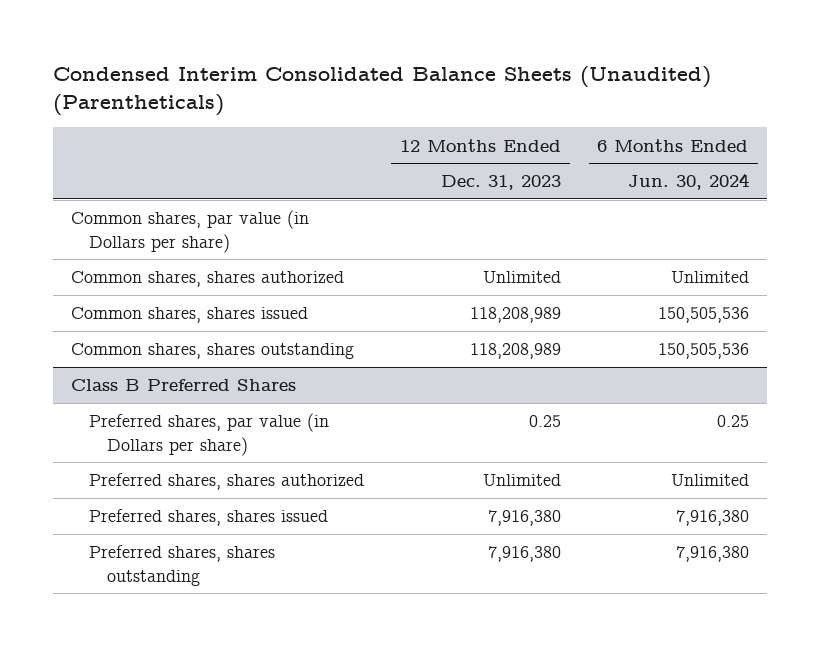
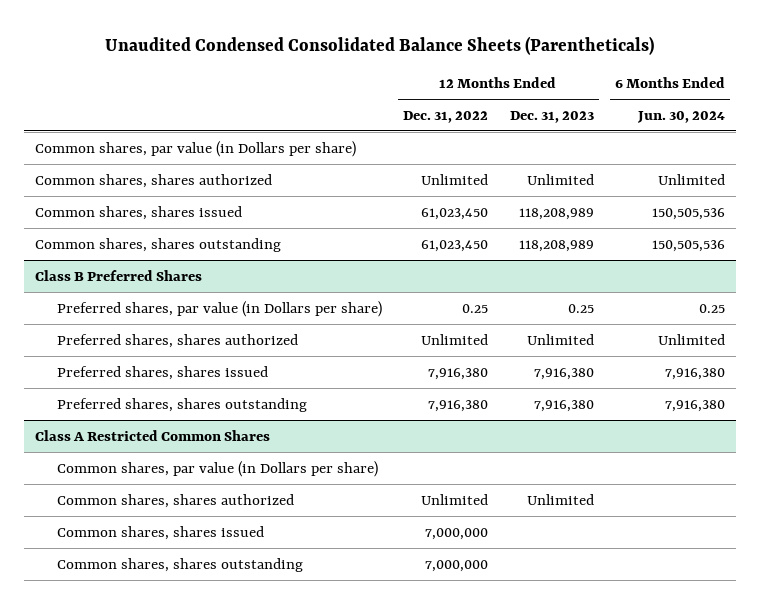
- Condensed Interim Consolidated Balance Sheets (Unaudited) (Parentheticals)
+ Unaudited Condensed Consolidated Balance Sheets (Parentheticals)
- | 12 Months Ended Dec. 31, 2023 | 6 Months Ended Jun. 30, 2024
+ | 12 Months Ended Dec. 31, 2022 | 12 Months Ended Dec. 31, 2023 | 6 Months Ended Jun. 30, 2024
+ Class A Restricted Common Shares
+ Common shares, par value (in Dollars per share)
+ Common shares, shares authorized | Unlimited | Unlimited |
+ Common shares, shares issued | 7,000,000 | |
+ Common shares, shares outstanding | 7,000,000 | |

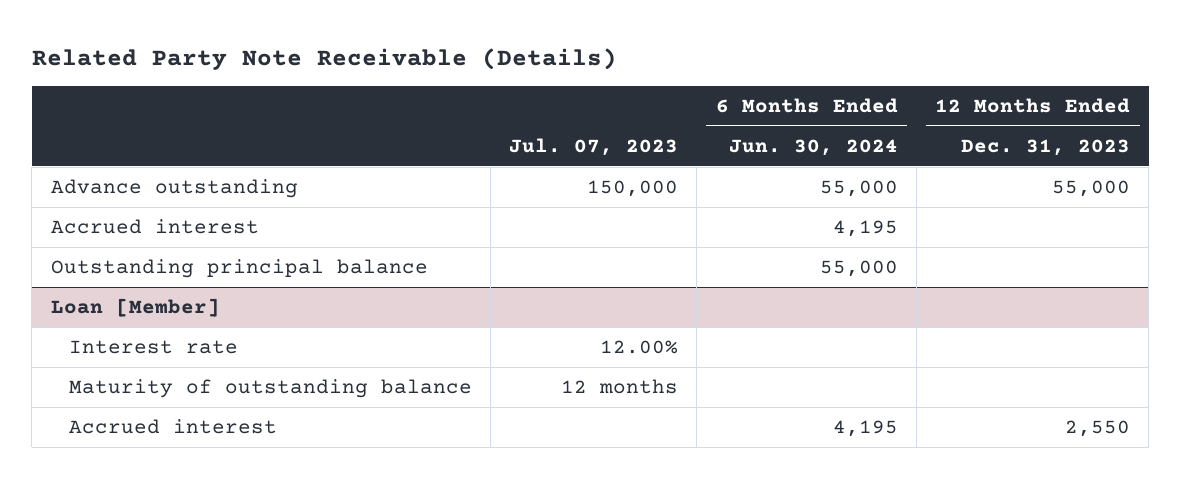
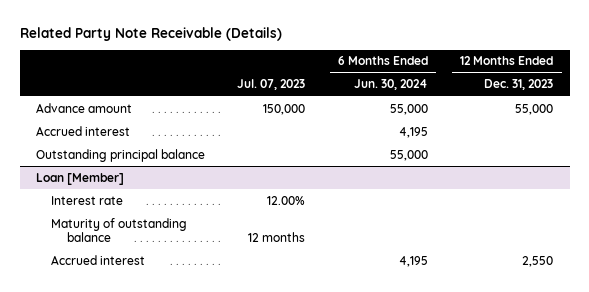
- Advance outstanding | 150,000 | 55,000 | 55,000
+ Advance amount | 150,000 | 55,000 | 55,000

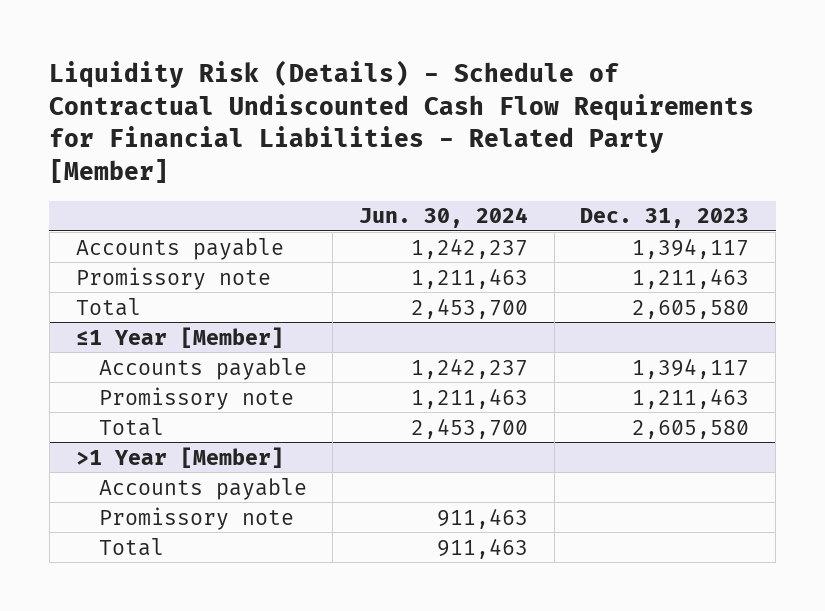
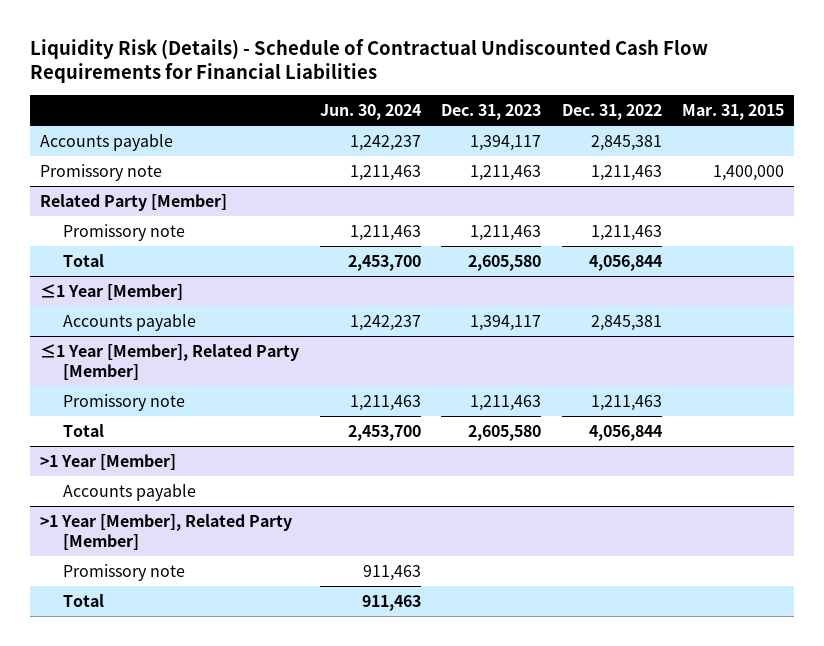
- Liquidity Risk (Details) - Schedule of Contractual Undiscounted Cash Flow Requirements for Financial Liabilities - Related Party [Member]
+ Liquidity Risk (Details) - Schedule of Contractual Undiscounted Cash Flow Requirements for Financial Liabilities
- | Jun. 30, 2024 | Dec. 31, 2023
+ | Jun. 30, 2024 | Dec. 31, 2023 | Dec. 31, 2022 | Mar. 31, 2015
+ Related Party [Member]
+ Promissory note | 1,211,463 | 1,211,463 | 1,211,463 |
+ ≤1 Year [Member], Related Party [Member]
+ >1 Year [Member], Related Party [Member]

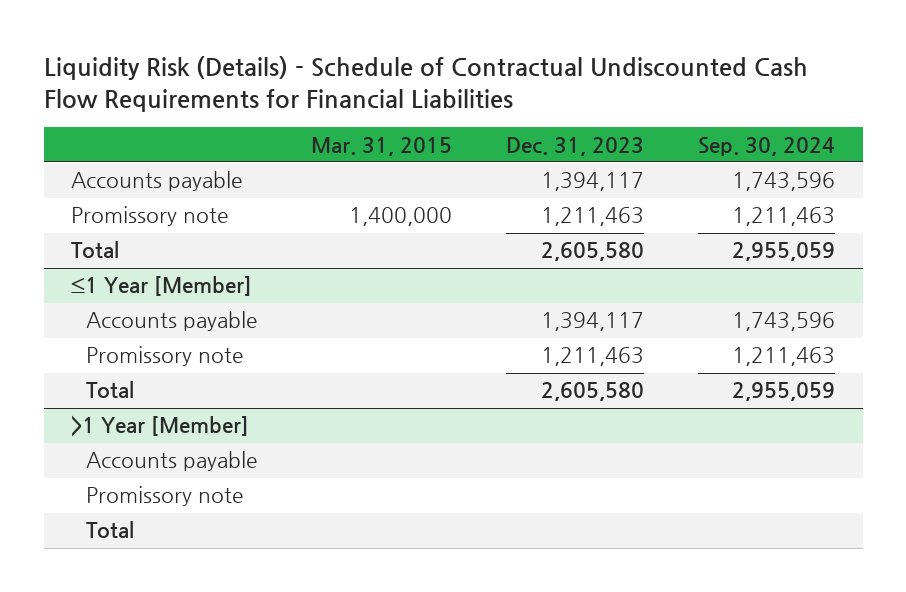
- | Jun. 30, 2024 | Dec. 31, 2023 | Dec. 31, 2022 | Mar. 31, 2015
+ | Mar. 31, 2015 | Dec. 31, 2023 | Sep. 30, 2024
- Related Party [Member]
- Promissory note | 1,211,463 | 1,211,463 | 1,211,463 |
- ≤1 Year [Member], Related Party [Member]
- >1 Year [Member], Related Party [Member]

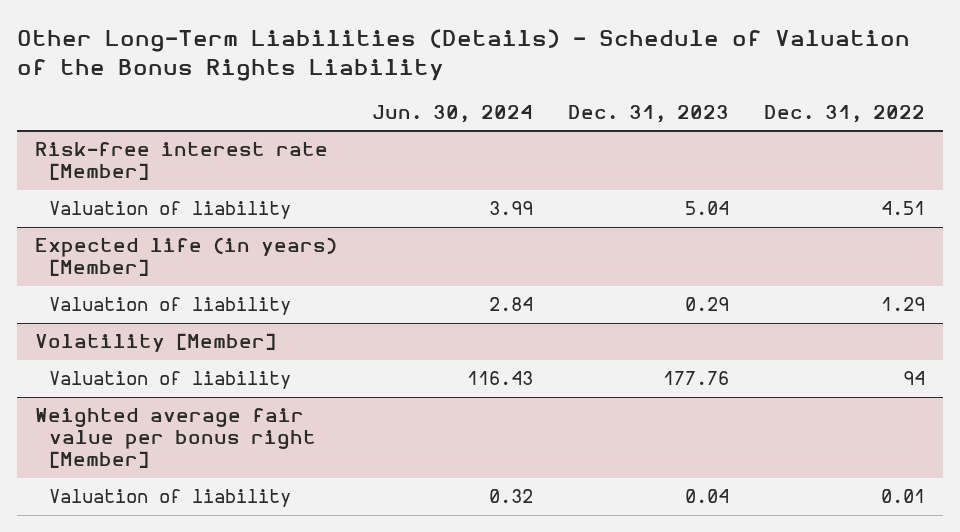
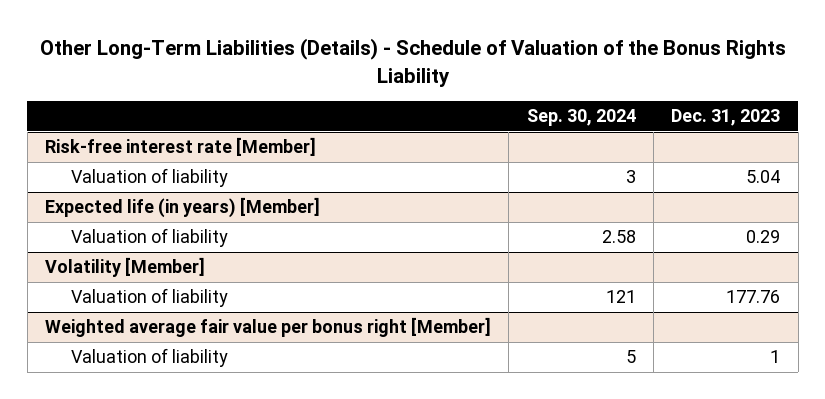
- | Jun. 30, 2024 | Dec. 31, 2023 | Dec. 31, 2022
+ | Sep. 30, 2024 | Dec. 31, 2023
@ Weighted average fair value per bonus right [Member]
- Valuation of liability | 0.32 | 0.04 | 0.01
+ Valuation of liability | 5 | 1

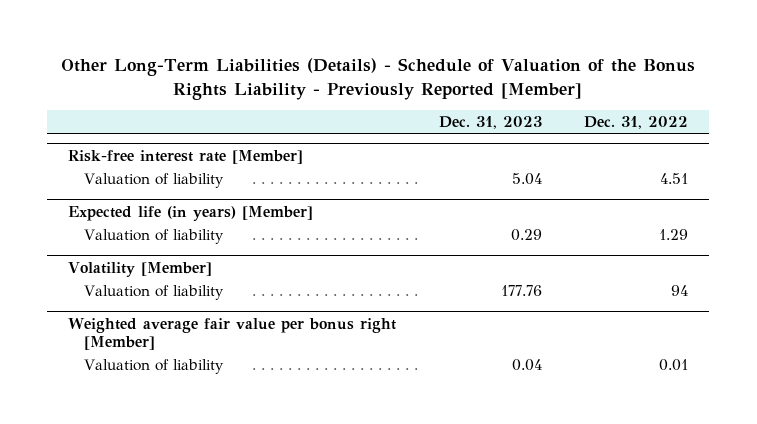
- Other Long-Term Liabilities (Details) - Schedule of Valuation of the Bonus Rights Liability
+ Other Long-Term Liabilities (Details) - Schedule of Valuation of the Bonus Rights Liability - Previously Reported [Member]
- | Sep. 30, 2024 | Dec. 31, 2023
+ | Dec. 31, 2023 | Dec. 31, 2022
@ Weighted average fair value per bonus right [Member]
- Valuation of liability | 5 | 1
+ Valuation of liability | 0.04 | 0.01

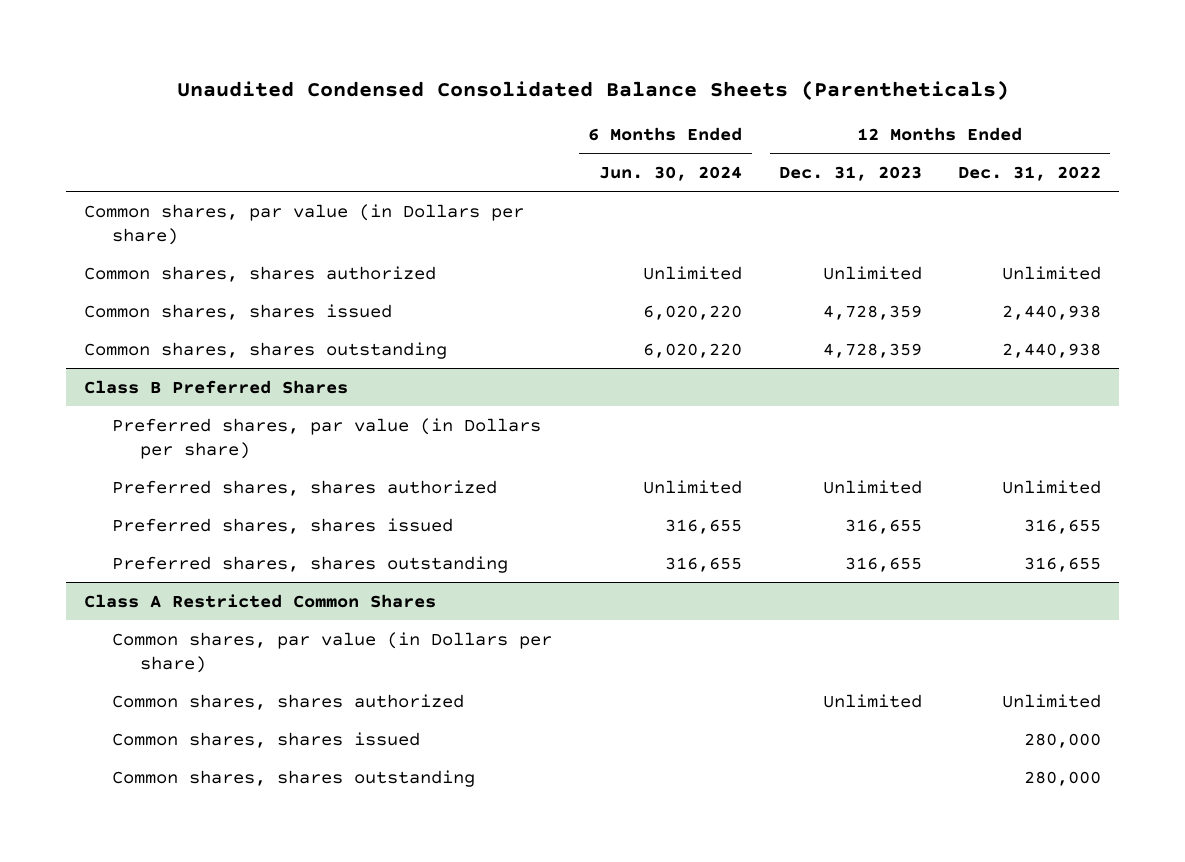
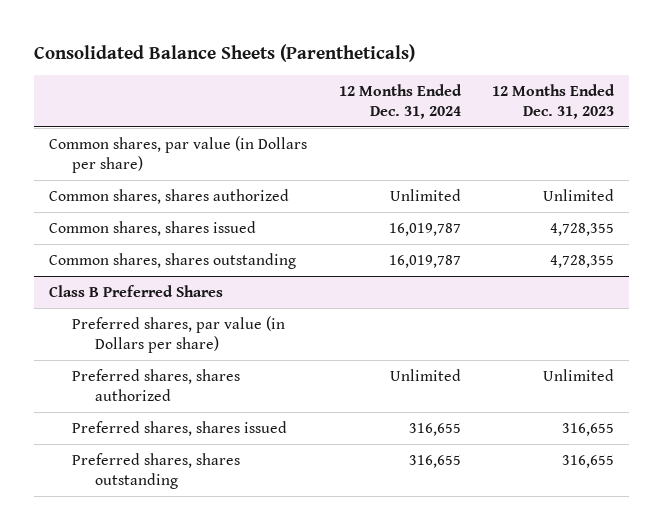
- Unaudited Condensed Consolidated Balance Sheets (Parentheticals)
+ Consolidated Balance Sheets (Parentheticals)
- | 6 Months Ended Jun. 30, 2024 | 12 Months Ended Dec. 31, 2023 | 12 Months Ended Dec. 31, 2022
+ | 12 Months Ended Dec. 31, 2024 | 12 Months Ended Dec. 31, 2023
- Common shares, shares issued | 6,020,220 | 4,728,359 | 2,440,938
- Common shares, shares outstanding | 6,020,220 | 4,728,359 | 2,440,938
+ Common shares, shares issued | 16,019,787 | 4,728,355
+ Common shares, shares outstanding | 16,019,787 | 4,728,355
- Class A Restricted Common Shares
- Common shares, par value (in Dollars per share)
- Common shares, shares authorized | | Unlimited | Unlimited
- Common shares, shares issued | | | 280,000
- Common shares, shares outstanding | | | 280,000

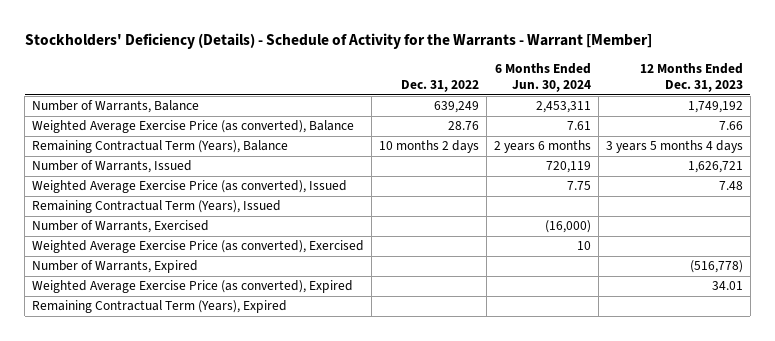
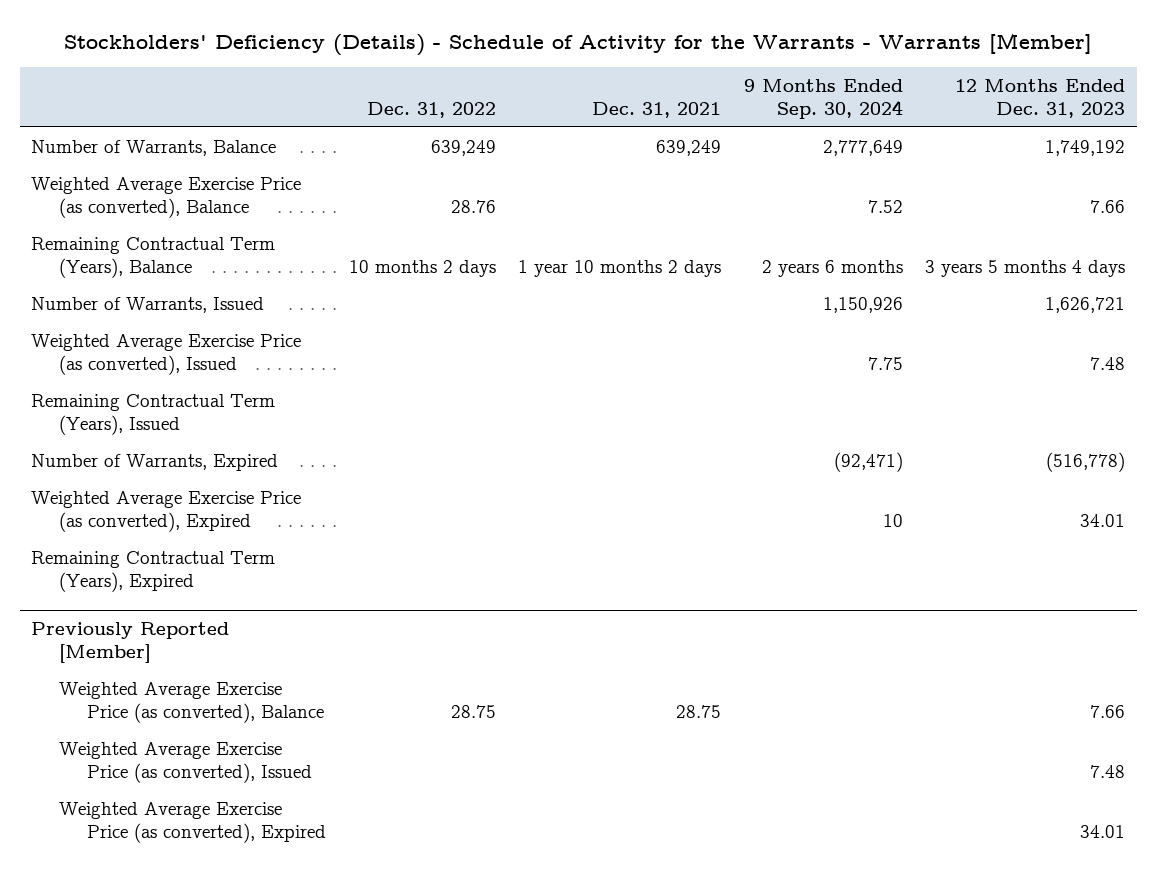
- Stockholders' Deficiency (Details) - Schedule of Activity for the Warrants - Warrant [Member]
+ Stockholders' Deficiency (Details) - Schedule of Activity for the Warrants - Warrants [Member]
- | Dec. 31, 2022 | 6 Months Ended Jun. 30, 2024 | 12 Months Ended Dec. 31, 2023
+ | Dec. 31, 2022 | Dec. 31, 2021 | 9 Months Ended Sep. 30, 2024 | 12 Months Ended Dec. 31, 2023
- Number of Warrants, Exercised | | (16,000) |
- Weighted Average Exercise Price (as converted), Exercised | | 10 |
+ Previously Reported [Member]
+ Weighted Average Exercise Price (as converted), Balance | 28.75 | 28.75 | | 7.66
+ Weighted Average Exercise Price (as converted), Issued | | | | 7.48
+ Weighted Average Exercise Price (as converted), Expired | | | | 34.01

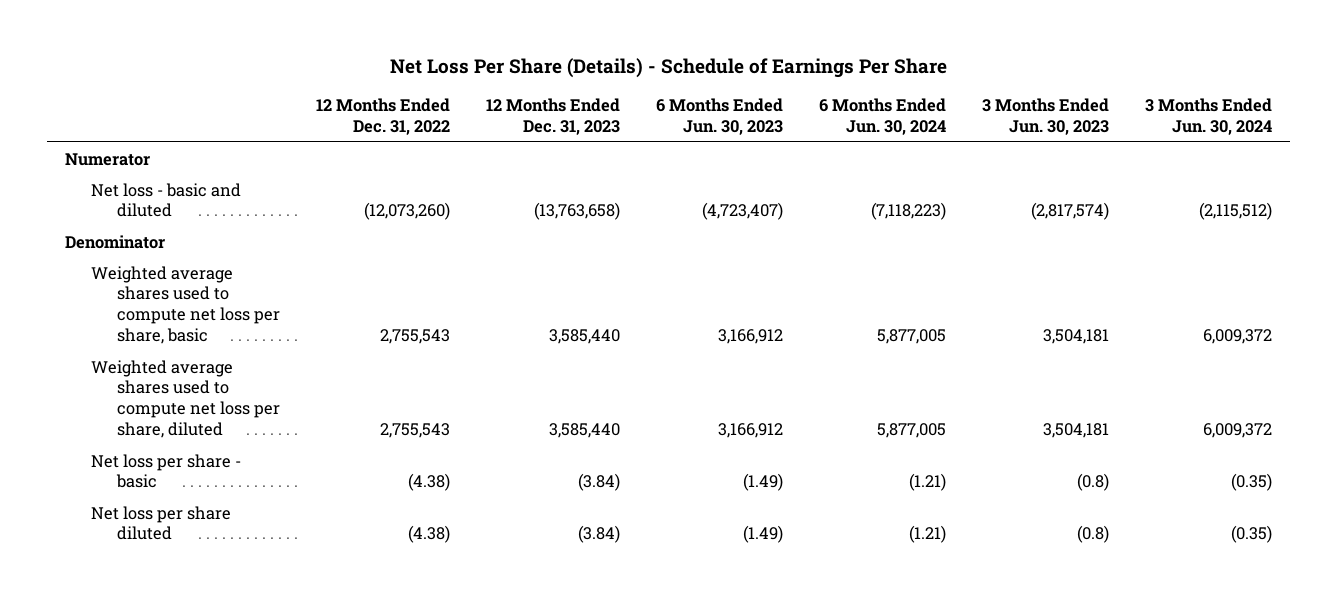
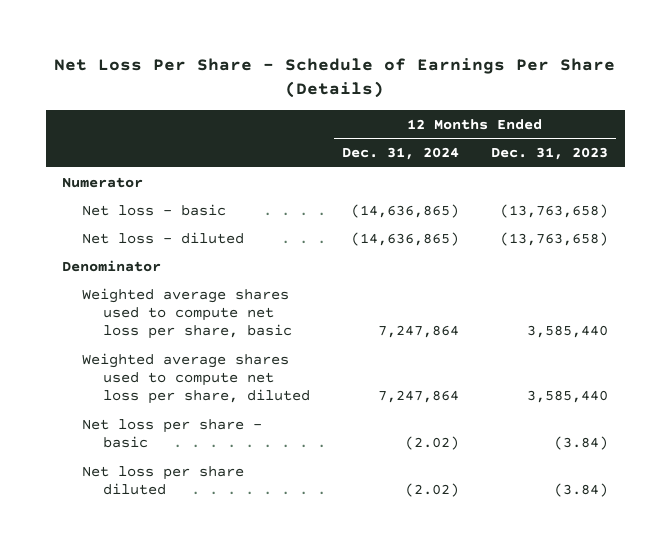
- Net Loss Per Share (Details) - Schedule of Earnings Per Share
+ Net Loss Per Share - Schedule of Earnings Per Share (Details)
- | 12 Months Ended Dec. 31, 2022 | 12 Months Ended Dec. 31, 2023 | 6 Months Ended Jun. 30, 2023 | 6 Months Ended Jun. 30, 2024 | 3 Months Ended Jun. 30, 2023 | 3 Months Ended Jun. 30, 2024
+ | 12 Months Ended Dec. 31, 2024 | 12 Months Ended Dec. 31, 2023
- Net loss - basic and diluted | (12,073,260) | (13,763,658) | (4,723,407) | (7,118,223) | (2,817,574) | (2,115,512)
+ Net loss - basic | (14,636,865) | (13,763,658)
+ Net loss - diluted | (14,636,865) | (13,763,658)

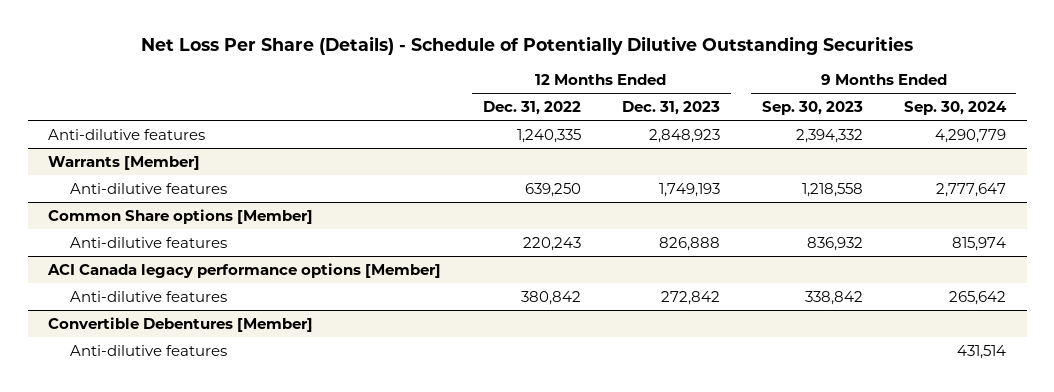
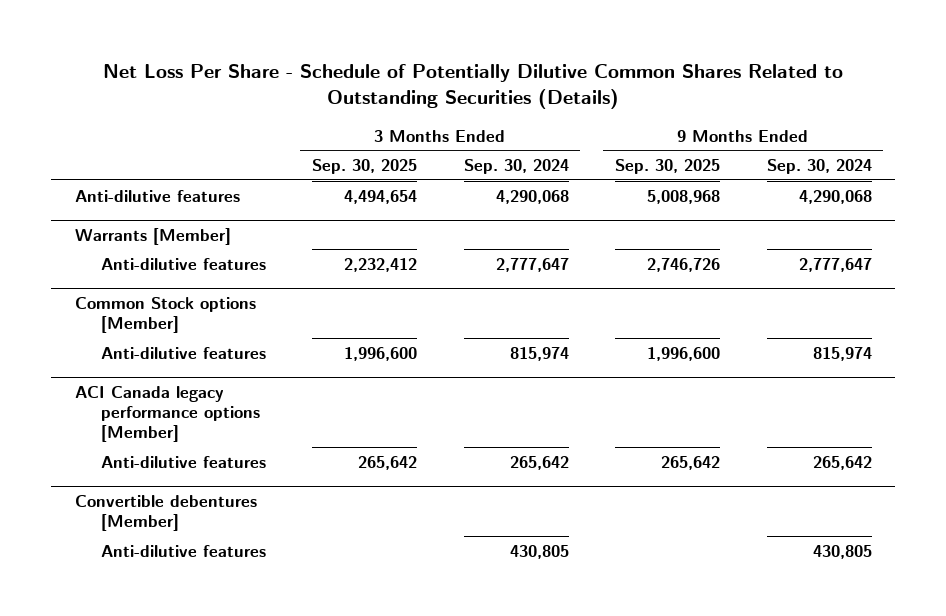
- Net Loss Per Share (Details) - Schedule of Potentially Dilutive Outstanding Securities
+ Net Loss Per Share - Schedule of Potentially Dilutive Common Shares Related to Outstanding Securities (Details)
- | 12 Months Ended Dec. 31, 2022 | 12 Months Ended Dec. 31, 2023 | 9 Months Ended Sep. 30, 2023 | 9 Months Ended Sep. 30, 2024
+ | 3 Months Ended Sep. 30, 2025 | 3 Months Ended Sep. 30, 2024 | 9 Months Ended Sep. 30, 2025 | 9 Months Ended Sep. 30, 2024
- Anti-dilutive features | 1,240,335 | 2,848,923 | 2,394,332 | 4,290,779
+ Anti-dilutive features | 4,494,654 | 4,290,068 | 5,008,968 | 4,290,068
- Common Share options [Member]
+ Common Stock options [Member]
- Convertible Debentures [Member]
- Anti-dilutive features | | | | 431,514
+ Convertible debentures [Member]
+ Anti-dilutive features | | 430,805 | | 430,805

